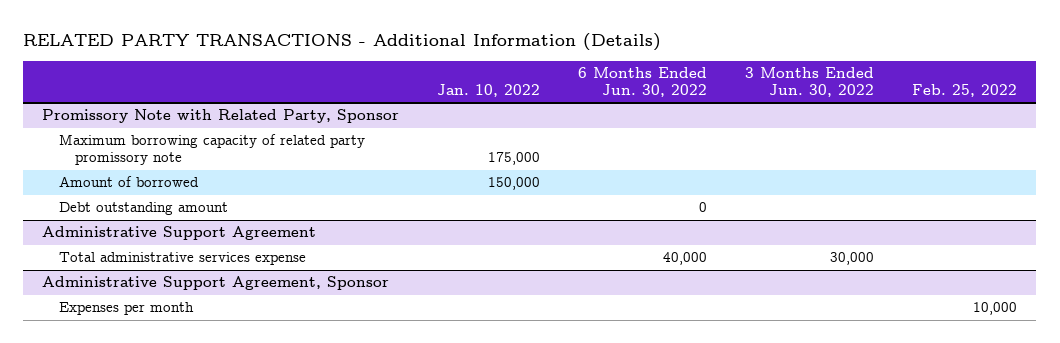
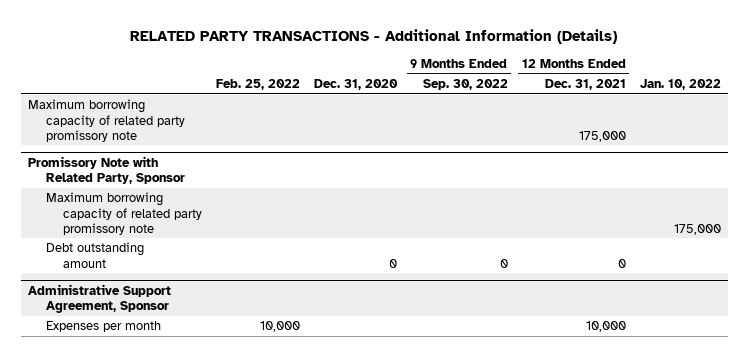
- | Jan. 10, 2022 | 6 Months Ended Jun. 30, 2022 | 3 Months Ended Jun. 30, 2022 | Feb. 25, 2022
+ | Feb. 25, 2022 | Dec. 31, 2020 | 9 Months Ended Sep. 30, 2022 | 12 Months Ended Dec. 31, 2021 | Jan. 10, 2022
+ Maximum borrowing capacity of related party promissory note | | | | 175,000 |
@ Promissory Note with Related Party, Sponsor
- Amount of borrowed | 150,000 | | |
- Administrative Support Agreement
- Total administrative services expense | | 40,000 | 30,000 |

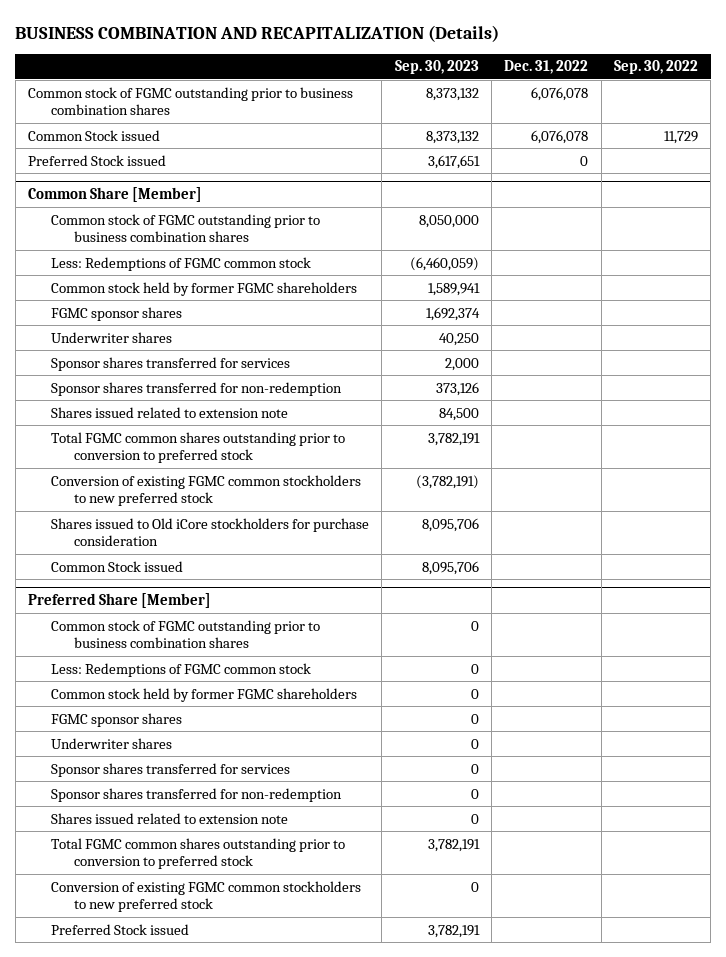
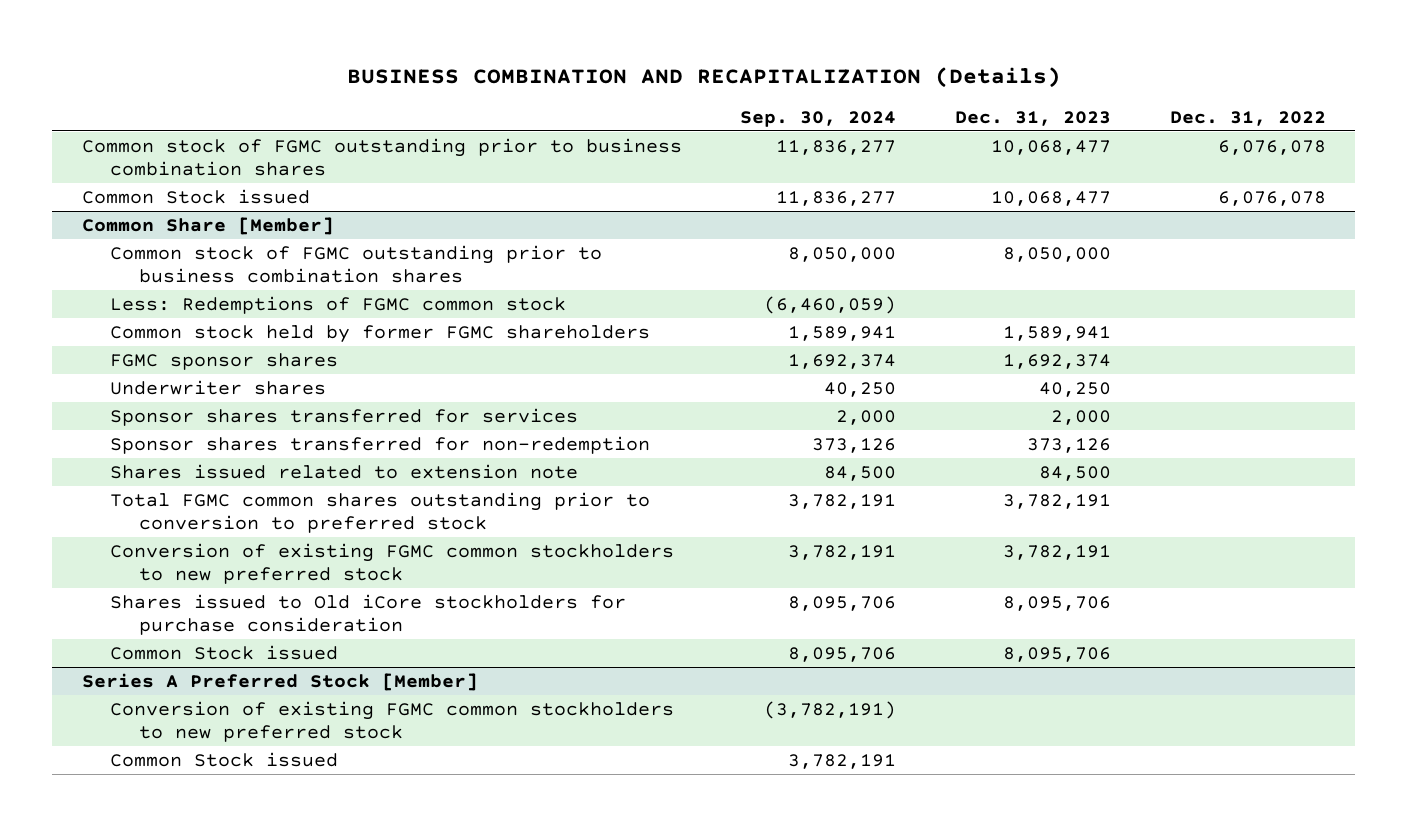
- | Sep. 30, 2023 | Dec. 31, 2022 | Sep. 30, 2022
+ | Sep. 30, 2024 | Dec. 31, 2023 | Dec. 31, 2022
- Preferred Stock issued | 3,617,651 | 0 |
- Preferred Share [Member]
- Common stock of FGMC outstanding prior to business combination shares | 0 | |
- Less: Redemptions of FGMC common stock | 0 | |
- Common stock held by former FGMC shareholders | 0 | |
- FGMC sponsor shares | 0 | |
- Underwriter shares | 0 | |
- Sponsor shares transferred for services | 0 | |
- Sponsor shares transferred for non-redemption | 0 | |
- Shares issued related to extension note | 0 | |
- Total FGMC common shares outstanding prior to conversion to preferred stock | 3,782,191 | |
- Conversion of existing FGMC common stockholders to new preferred stock | 0 | |
- Preferred Stock issued | 3,782,191 | |
+ Series A Preferred Stock [Member]
+ Conversion of existing FGMC common stockholders to new preferred stock | (3,782,191) | |
+ Common Stock issued | 3,782,191 | |

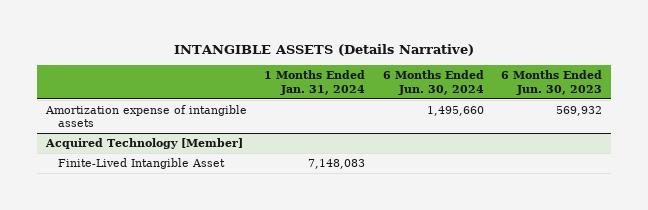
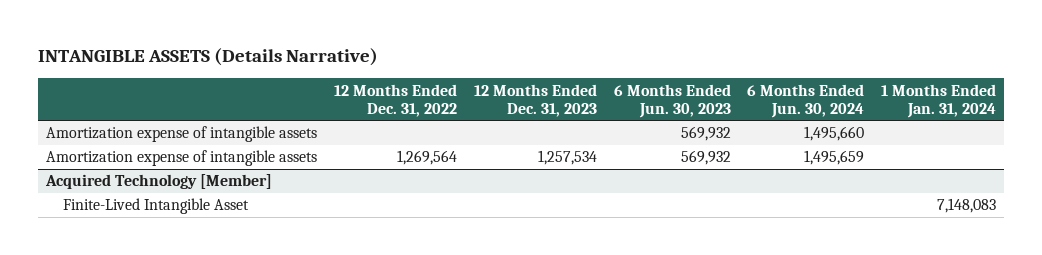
- | 1 Months Ended Jan. 31, 2024 | 6 Months Ended Jun. 30, 2024 | 6 Months Ended Jun. 30, 2023
+ | 12 Months Ended Dec. 31, 2022 | 12 Months Ended Dec. 31, 2023 | 6 Months Ended Jun. 30, 2023 | 6 Months Ended Jun. 30, 2024 | 1 Months Ended Jan. 31, 2024
+ Amortization expense of intangible assets | 1,269,564 | 1,257,534 | 569,932 | 1,495,659 |

